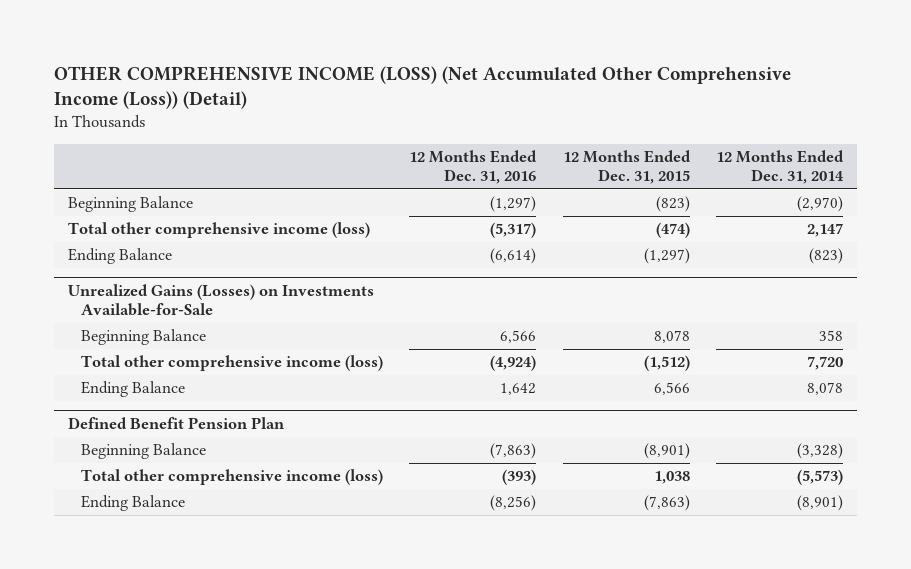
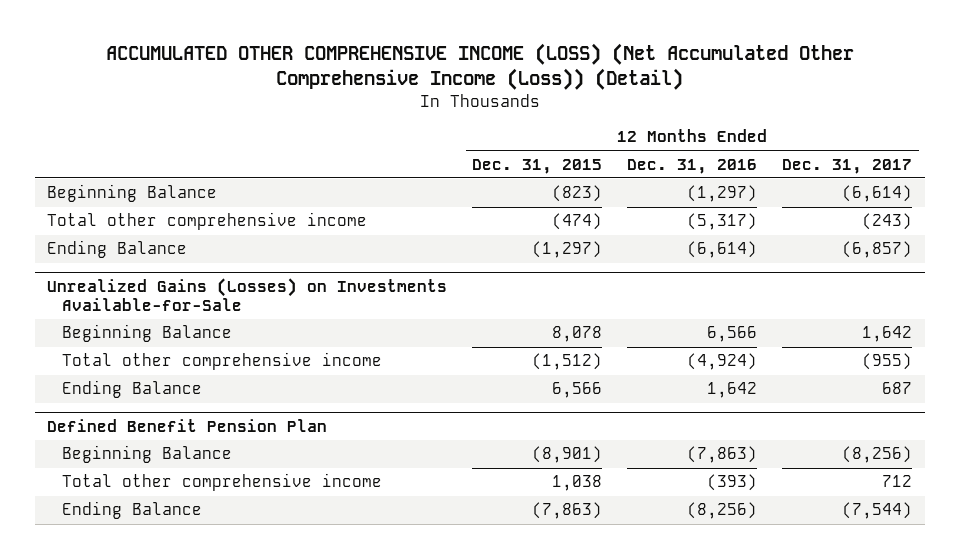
- OTHER COMPREHENSIVE INCOME (LOSS) (Net Accumulated Other Comprehensive Income (Loss)) (Detail)
+ ACCUMULATED OTHER COMPREHENSIVE INCOME (LOSS) (Net Accumulated Other Comprehensive Income (Loss)) (Detail)
- | 12 Months Ended Dec. 31, 2016 | 12 Months Ended Dec. 31, 2015 | 12 Months Ended Dec. 31, 2014
+ | 12 Months Ended Dec. 31, 2015 | 12 Months Ended Dec. 31, 2016 | 12 Months Ended Dec. 31, 2017
- Total other comprehensive income (loss) | (5,317) | (474) | 2,147
+ Total other comprehensive income | (474) | (5,317) | (243)
@ Unrealized Gains (Losses) on Investments Available-for-Sale
- Total other comprehensive income (loss) | (4,924) | (1,512) | 7,720
+ Total other comprehensive income | (1,512) | (4,924) | (955)
@ Defined Benefit Pension Plan
- Total other comprehensive income (loss) | (393) | 1,038 | (5,573)
+ Total other comprehensive income | 1,038 | (393) | 712

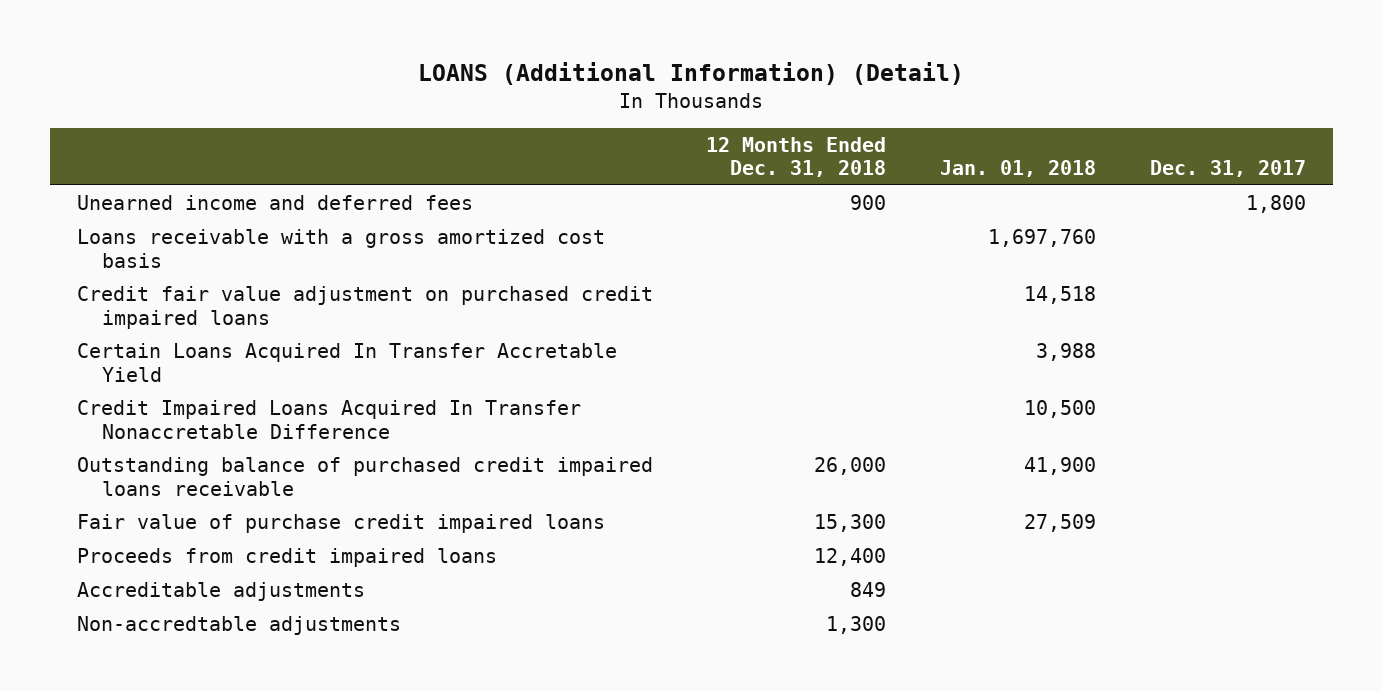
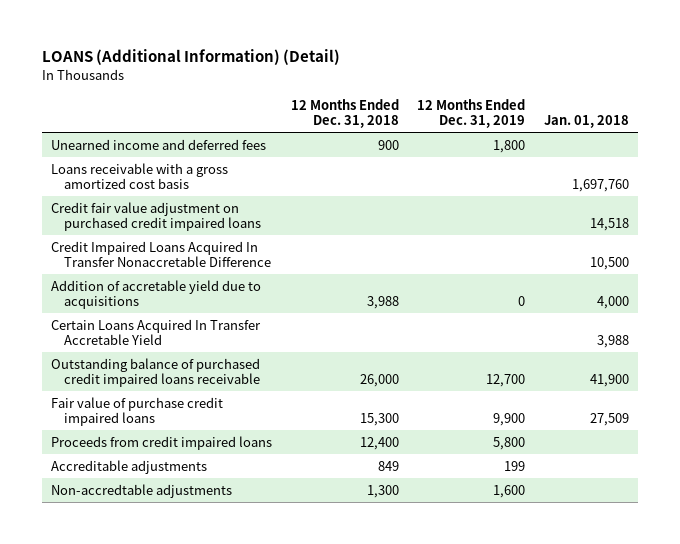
- | 12 Months Ended Dec. 31, 2018 | Jan. 01, 2018 | Dec. 31, 2017
+ | 12 Months Ended Dec. 31, 2018 | 12 Months Ended Dec. 31, 2019 | Jan. 01, 2018
+ Addition of accretable yield due to acquisitions | 3,988 | 0 | 4,000
moved down: Certain Loans Acquired In Transfer Accretable Yield | | | 3,988

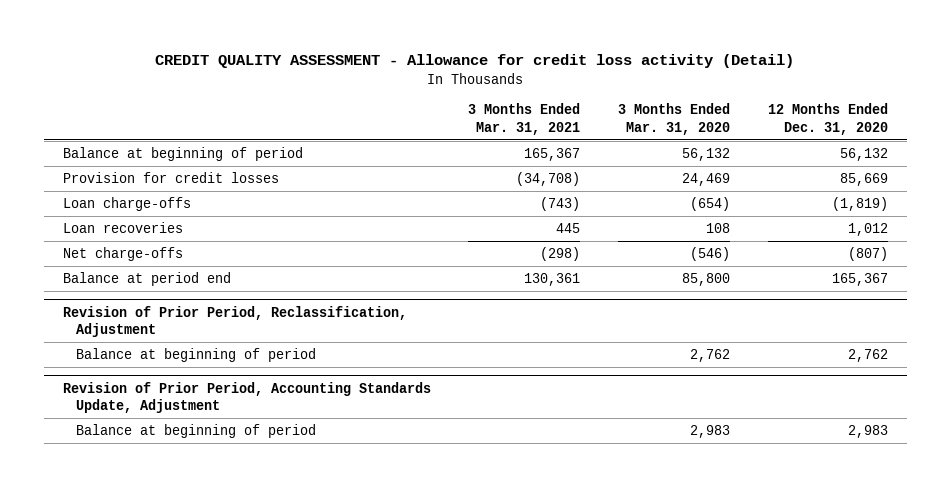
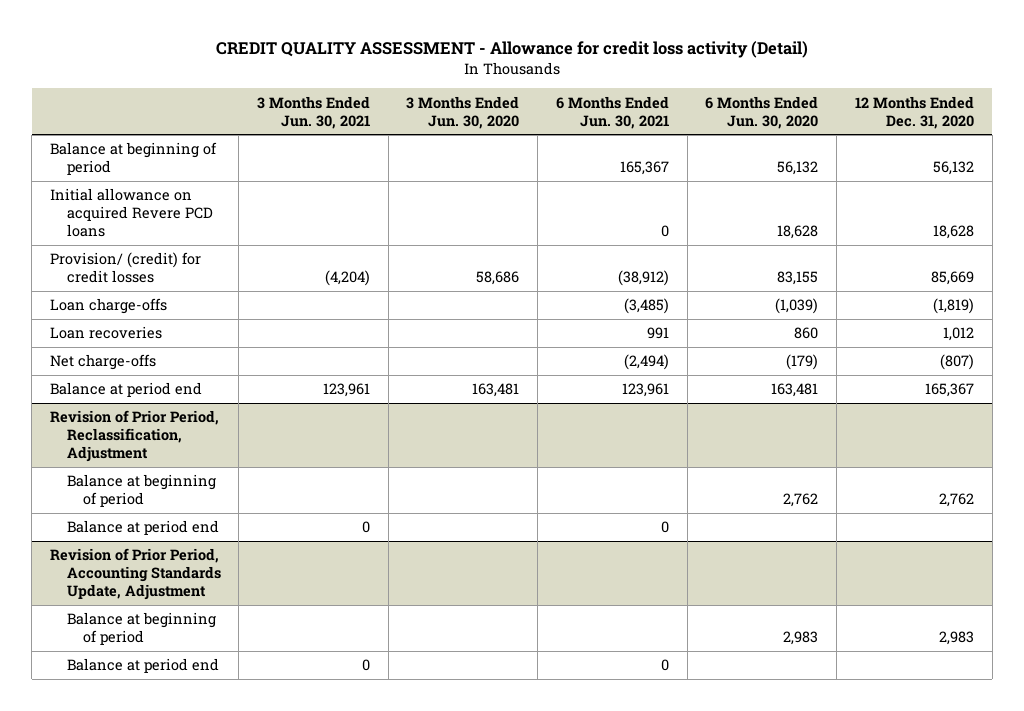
- | 3 Months Ended Mar. 31, 2021 | 3 Months Ended Mar. 31, 2020 | 12 Months Ended Dec. 31, 2020
+ | 3 Months Ended Jun. 30, 2021 | 3 Months Ended Jun. 30, 2020 | 6 Months Ended Jun. 30, 2021 | 6 Months Ended Jun. 30, 2020 | 12 Months Ended Dec. 31, 2020
- Provision for credit losses | (34,708) | 24,469 | 85,669
+ Initial allowance on acquired Revere PCD loans | | | 0 | 18,628 | 18,628
+ Provision/ (credit) for credit losses | (4,204) | 58,686 | (38,912) | 83,155 | 85,669
@ Revision of Prior Period, Reclassification, Adjustment
+ Balance at period end | 0 | | 0 | |
@ Revision of Prior Period, Accounting Standards Update, Adjustment
+ Balance at period end | 0 | | 0 | |

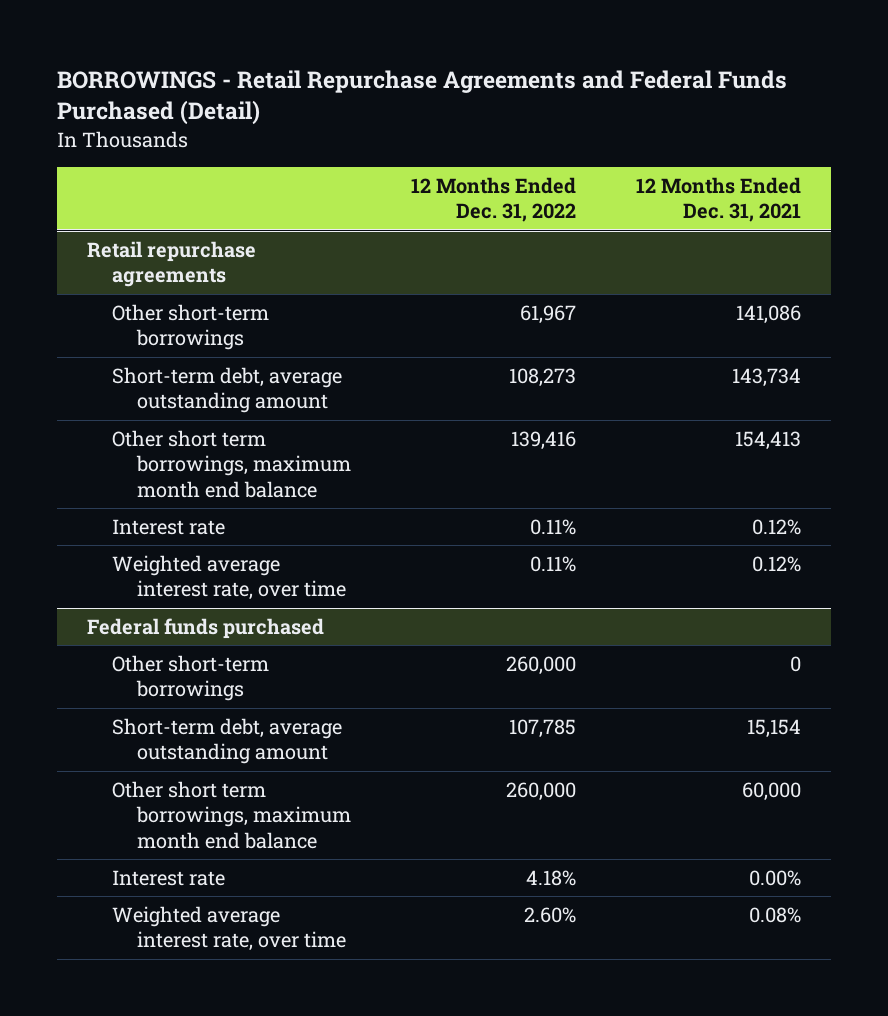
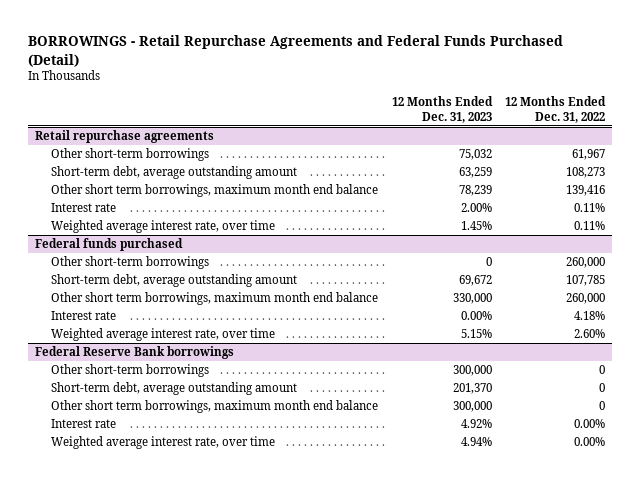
- | 12 Months Ended Dec. 31, 2022 | 12 Months Ended Dec. 31, 2021
+ | 12 Months Ended Dec. 31, 2023 | 12 Months Ended Dec. 31, 2022
+ Federal Reserve Bank borrowings
+ Other short-term borrowings | 300,000 | 0
+ Short-term debt, average outstanding amount | 201,370 | 0
+ Other short term borrowings, maximum month end balance | 300,000 | 0
+ Interest rate | 4.92% | 0.00%
+ Weighted average interest rate, over time | 4.94% | 0.00%

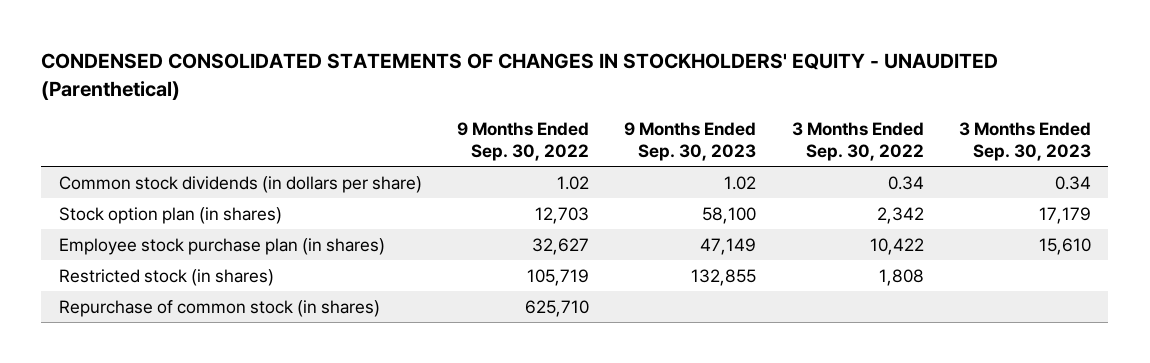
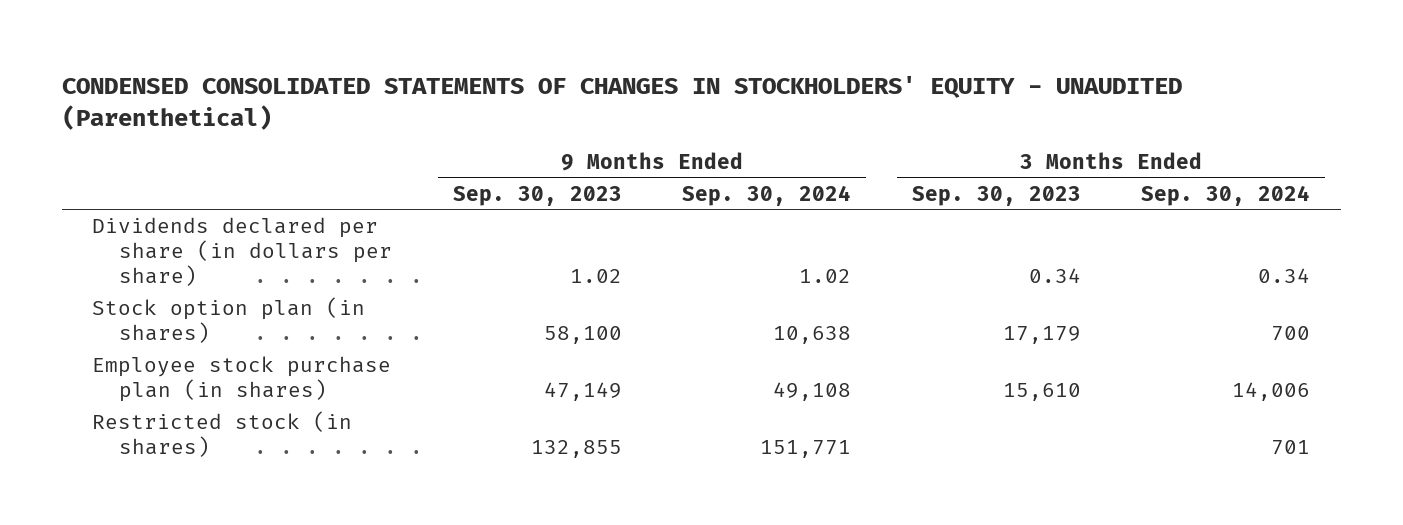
- | 9 Months Ended Sep. 30, 2022 | 9 Months Ended Sep. 30, 2023 | 3 Months Ended Sep. 30, 2022 | 3 Months Ended Sep. 30, 2023
+ | 9 Months Ended Sep. 30, 2023 | 9 Months Ended Sep. 30, 2024 | 3 Months Ended Sep. 30, 2023 | 3 Months Ended Sep. 30, 2024
- Common stock dividends (in dollars per share) | 1.02 | 1.02 | 0.34 | 0.34
+ Dividends declared per share (in dollars per share) | 1.02 | 1.02 | 0.34 | 0.34
- Repurchase of common stock (in shares) | 625,710 | | |

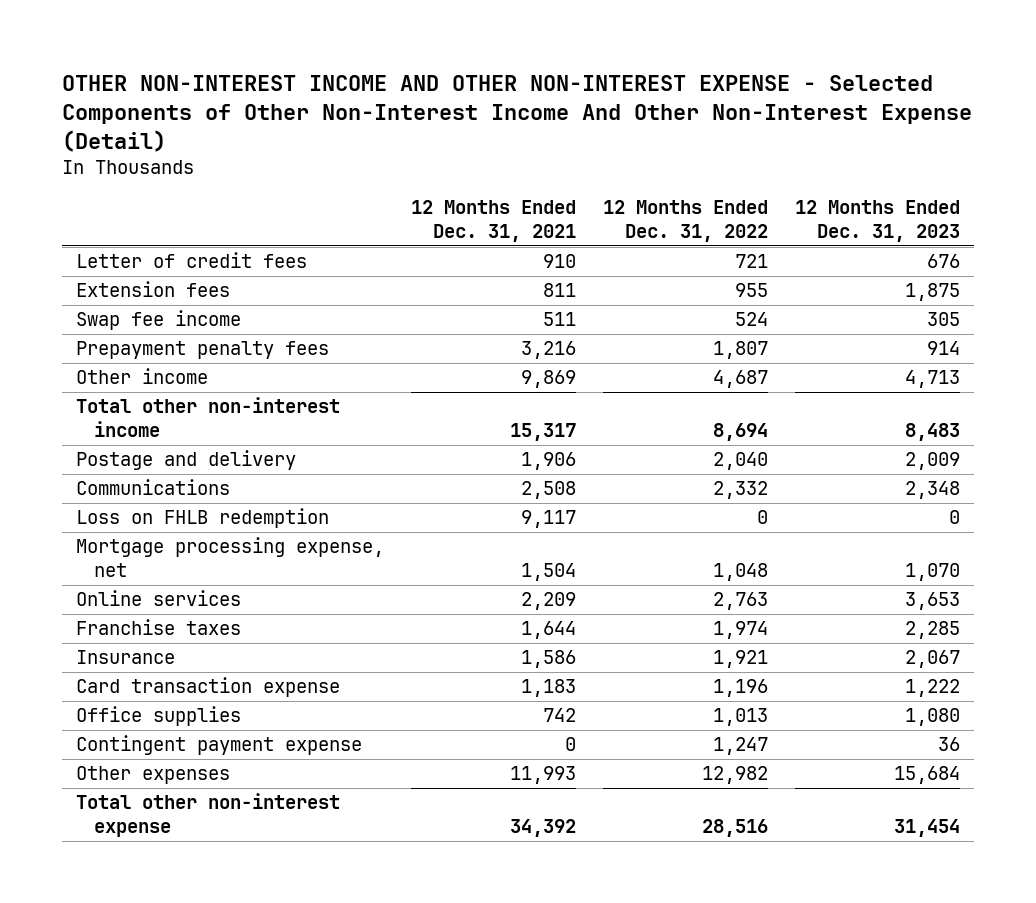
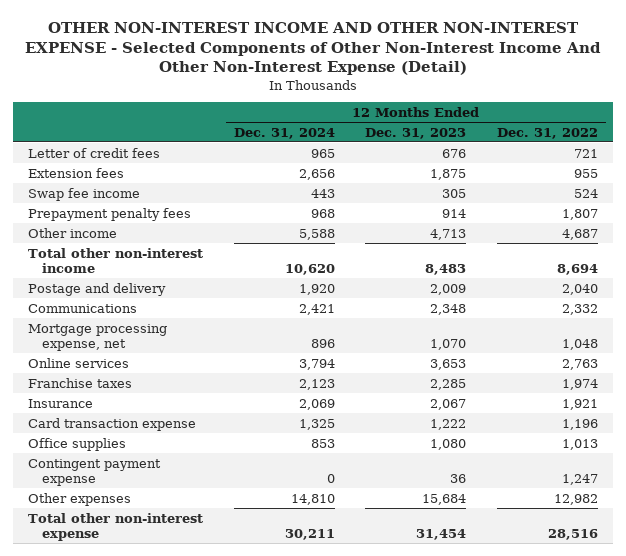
- | 12 Months Ended Dec. 31, 2021 | 12 Months Ended Dec. 31, 2022 | 12 Months Ended Dec. 31, 2023
+ | 12 Months Ended Dec. 31, 2024 | 12 Months Ended Dec. 31, 2023 | 12 Months Ended Dec. 31, 2022
- Loss on FHLB redemption | 9,117 | 0 | 0

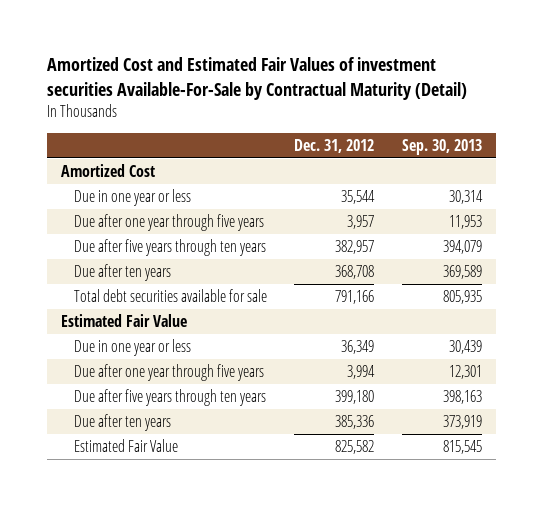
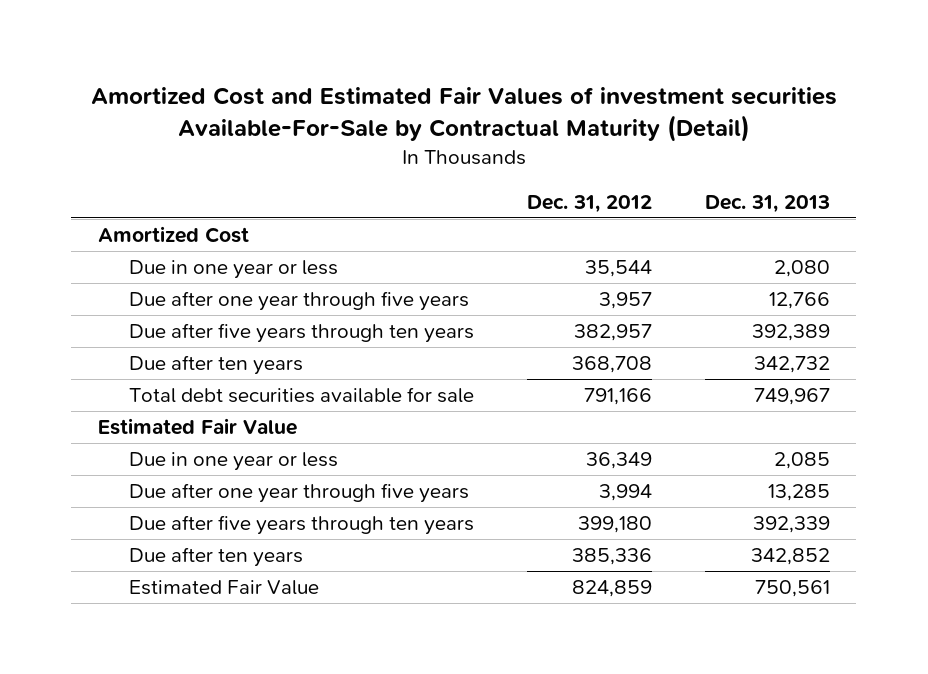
- | Dec. 31, 2012 | Sep. 30, 2013
+ | Dec. 31, 2012 | Dec. 31, 2013
- Estimated Fair Value | 825,582 | 815,545
+ Estimated Fair Value | 824,859 | 750,561

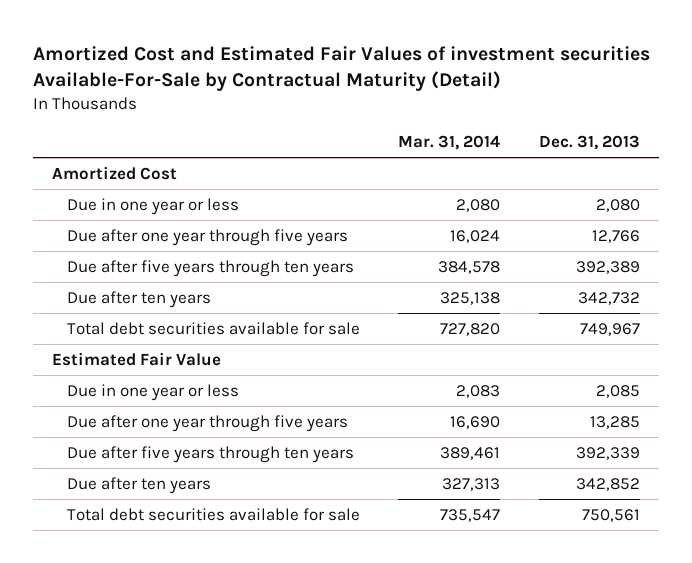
- | Dec. 31, 2012 | Dec. 31, 2013
+ | Mar. 31, 2014 | Dec. 31, 2013
- Estimated Fair Value | 824,859 | 750,561
+ Total debt securities available for sale | 735,547 | 750,561

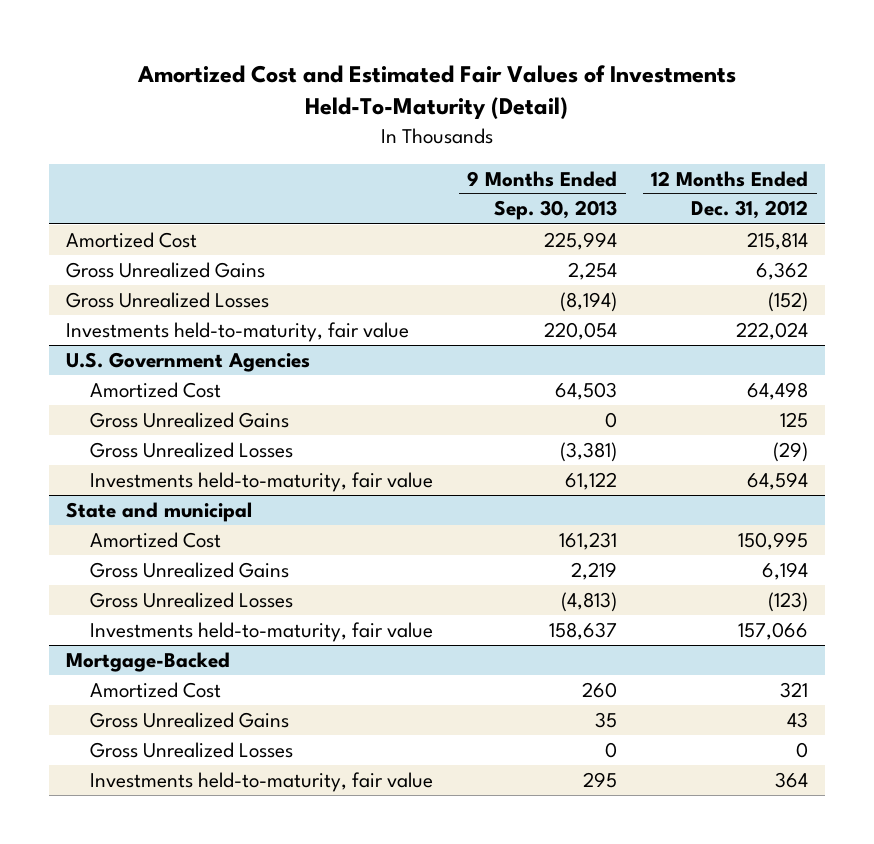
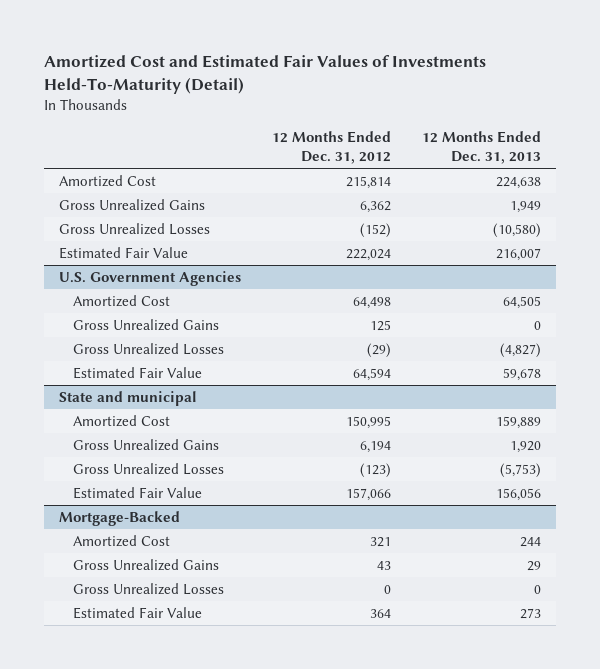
- | 9 Months Ended Sep. 30, 2013 | 12 Months Ended Dec. 31, 2012
+ | 12 Months Ended Dec. 31, 2012 | 12 Months Ended Dec. 31, 2013
- Investments held-to-maturity, fair value | 220,054 | 222,024
+ Estimated Fair Value | 222,024 | 216,007
@ U.S. Government Agencies
- Investments held-to-maturity, fair value | 61,122 | 64,594
+ Estimated Fair Value | 64,594 | 59,678
@ State and municipal
- Investments held-to-maturity, fair value | 158,637 | 157,066
+ Estimated Fair Value | 157,066 | 156,056
@ Mortgage-Backed
- Investments held-to-maturity, fair value | 295 | 364
+ Estimated Fair Value | 364 | 273

